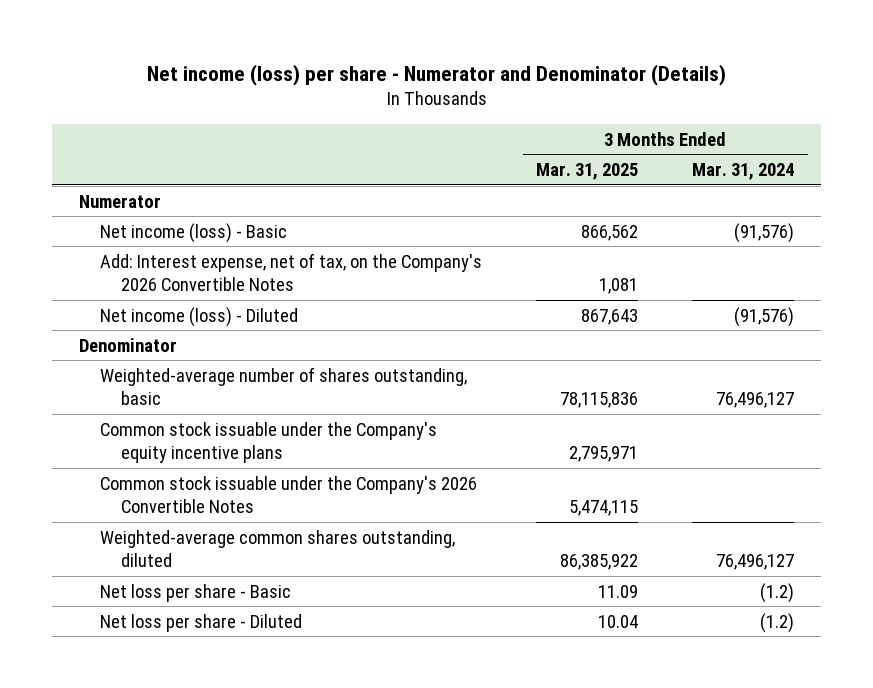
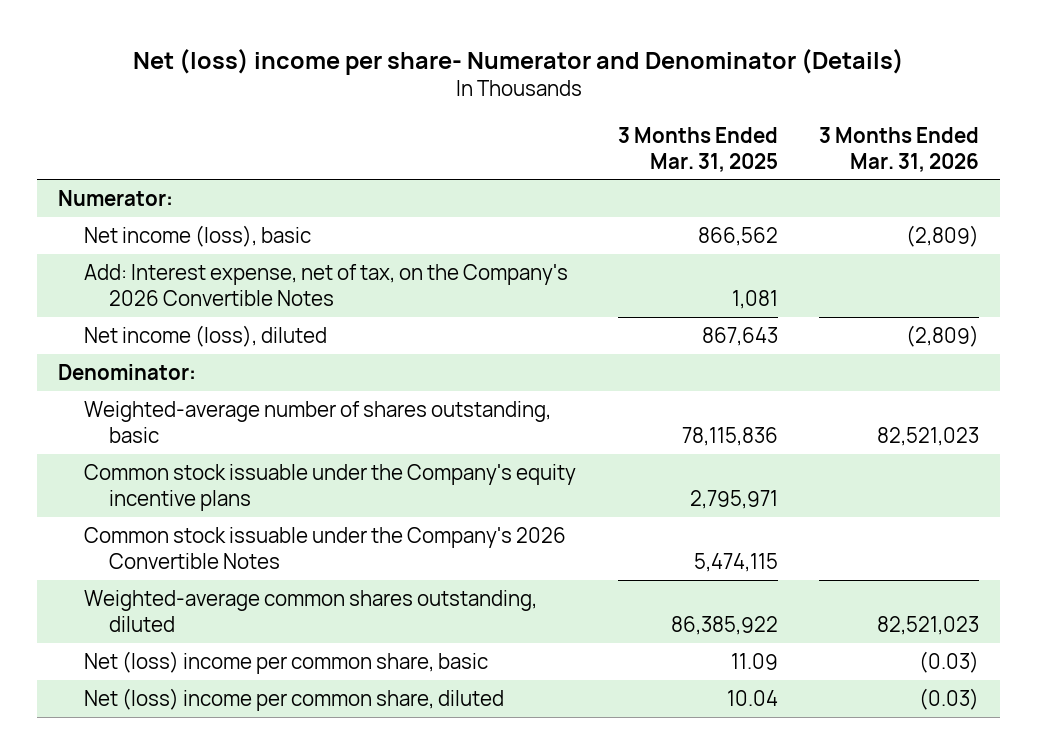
- Net income (loss) per share - Numerator and Denominator (Details)
+ Net (loss) income per share- Numerator and Denominator (Details)
- | 3 Months Ended Mar. 31, 2025 | 3 Months Ended Mar. 31, 2024
+ | 3 Months Ended Mar. 31, 2025 | 3 Months Ended Mar. 31, 2026
- Numerator
- Net income (loss) - Basic | 866,562 | (91,576)
+ Numerator:
+ Net income (loss), basic | 866,562 | (2,809)
- Net income (loss) - Diluted | 867,643 | (91,576)
- Denominator
+ Net income (loss), diluted | 867,643 | (2,809)
+ Denominator:
- Net loss per share - Basic | 11.09 | (1.2)
- Net loss per share - Diluted | 10.04 | (1.2)
+ Net (loss) income per common share, basic | 11.09 | (0.03)
+ Net (loss) income per common share, diluted | 10.04 | (0.03)

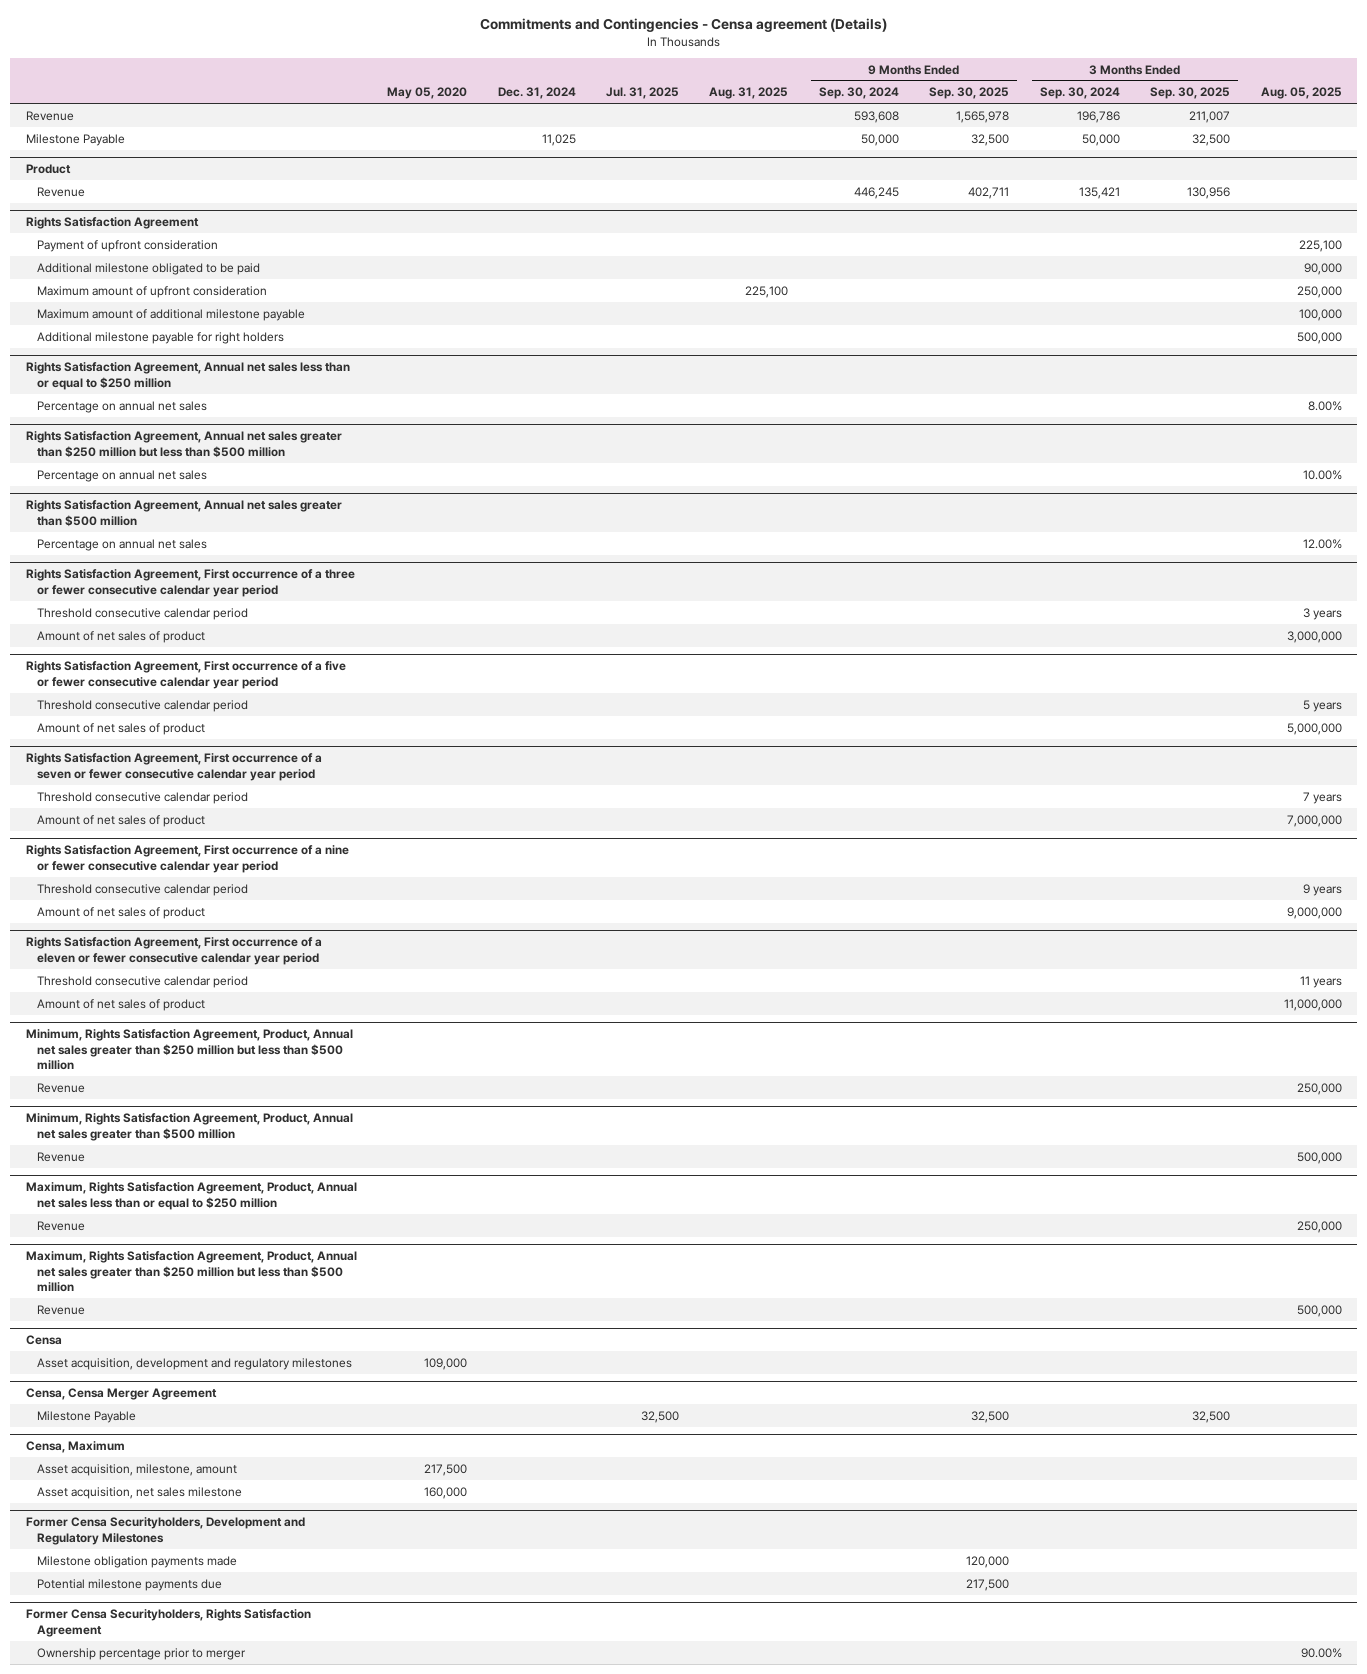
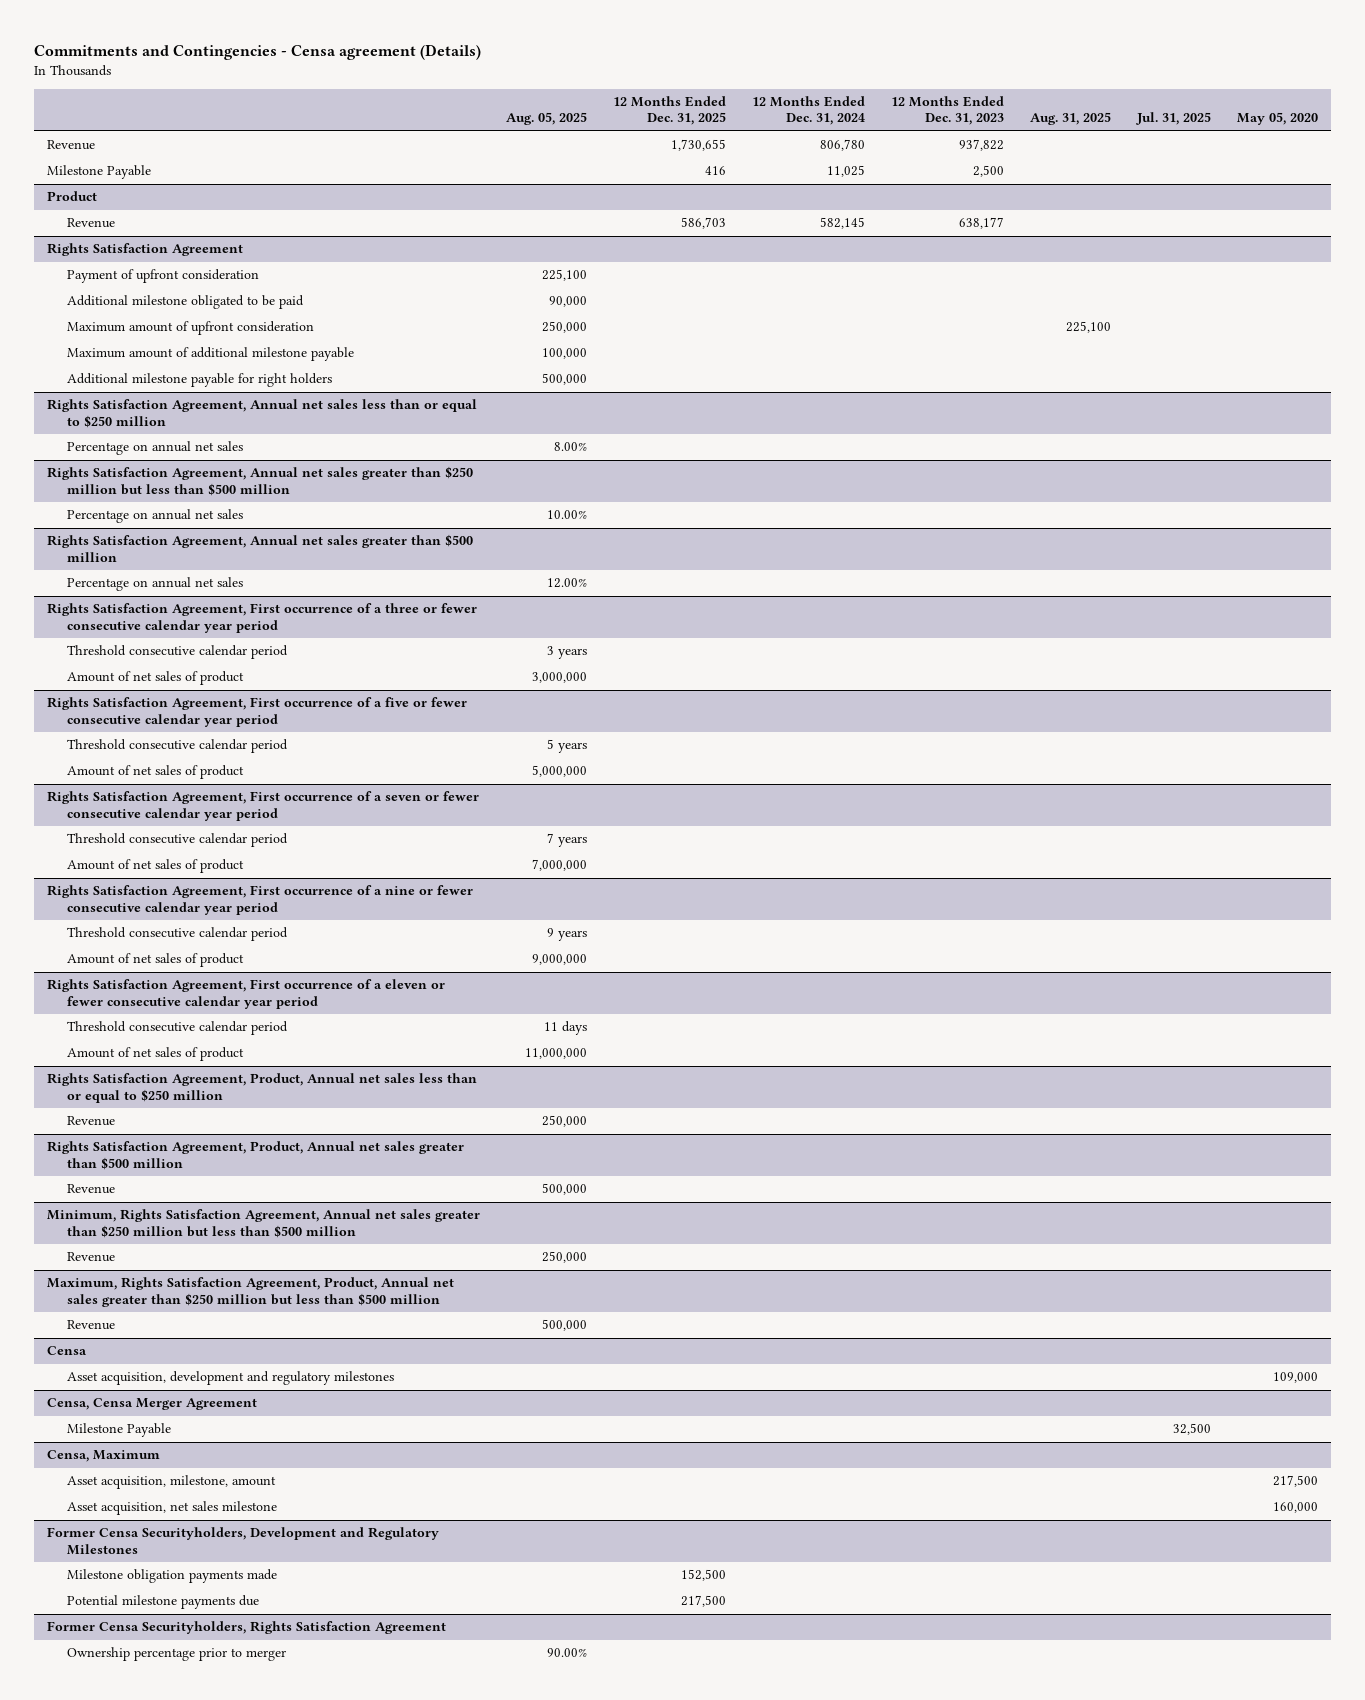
- | May 05, 2020 | Dec. 31, 2024 | Jul. 31, 2025 | Aug. 31, 2025 | 9 Months Ended Sep. 30, 2024 | 9 Months Ended Sep. 30, 2025 | 3 Months Ended Sep. 30, 2024 | 3 Months Ended Sep. 30, 2025 | Aug. 05, 2025
+ | Aug. 05, 2025 | 12 Months Ended Dec. 31, 2025 | 12 Months Ended Dec. 31, 2024 | 12 Months Ended Dec. 31, 2023 | Aug. 31, 2025 | Jul. 31, 2025 | May 05, 2020
@ Rights Satisfaction Agreement, First occurrence of a eleven or fewer consecutive calendar year period
- Threshold consecutive calendar period | | | | | | | | | 11 years
+ Threshold consecutive calendar period | 11 days | | | | | |
- Minimum, Rights Satisfaction Agreement, Product, Annual net sales greater than $250 million but less than $500 million
+ Rights Satisfaction Agreement, Product, Annual net sales less than or equal to $250 million
- Minimum, Rights Satisfaction Agreement, Product, Annual net sales greater than $500 million
+ Rights Satisfaction Agreement, Product, Annual net sales greater than $500 million
- Maximum, Rights Satisfaction Agreement, Product, Annual net sales less than or equal to $250 million
+ Minimum, Rights Satisfaction Agreement, Annual net sales greater than $250 million but less than $500 million

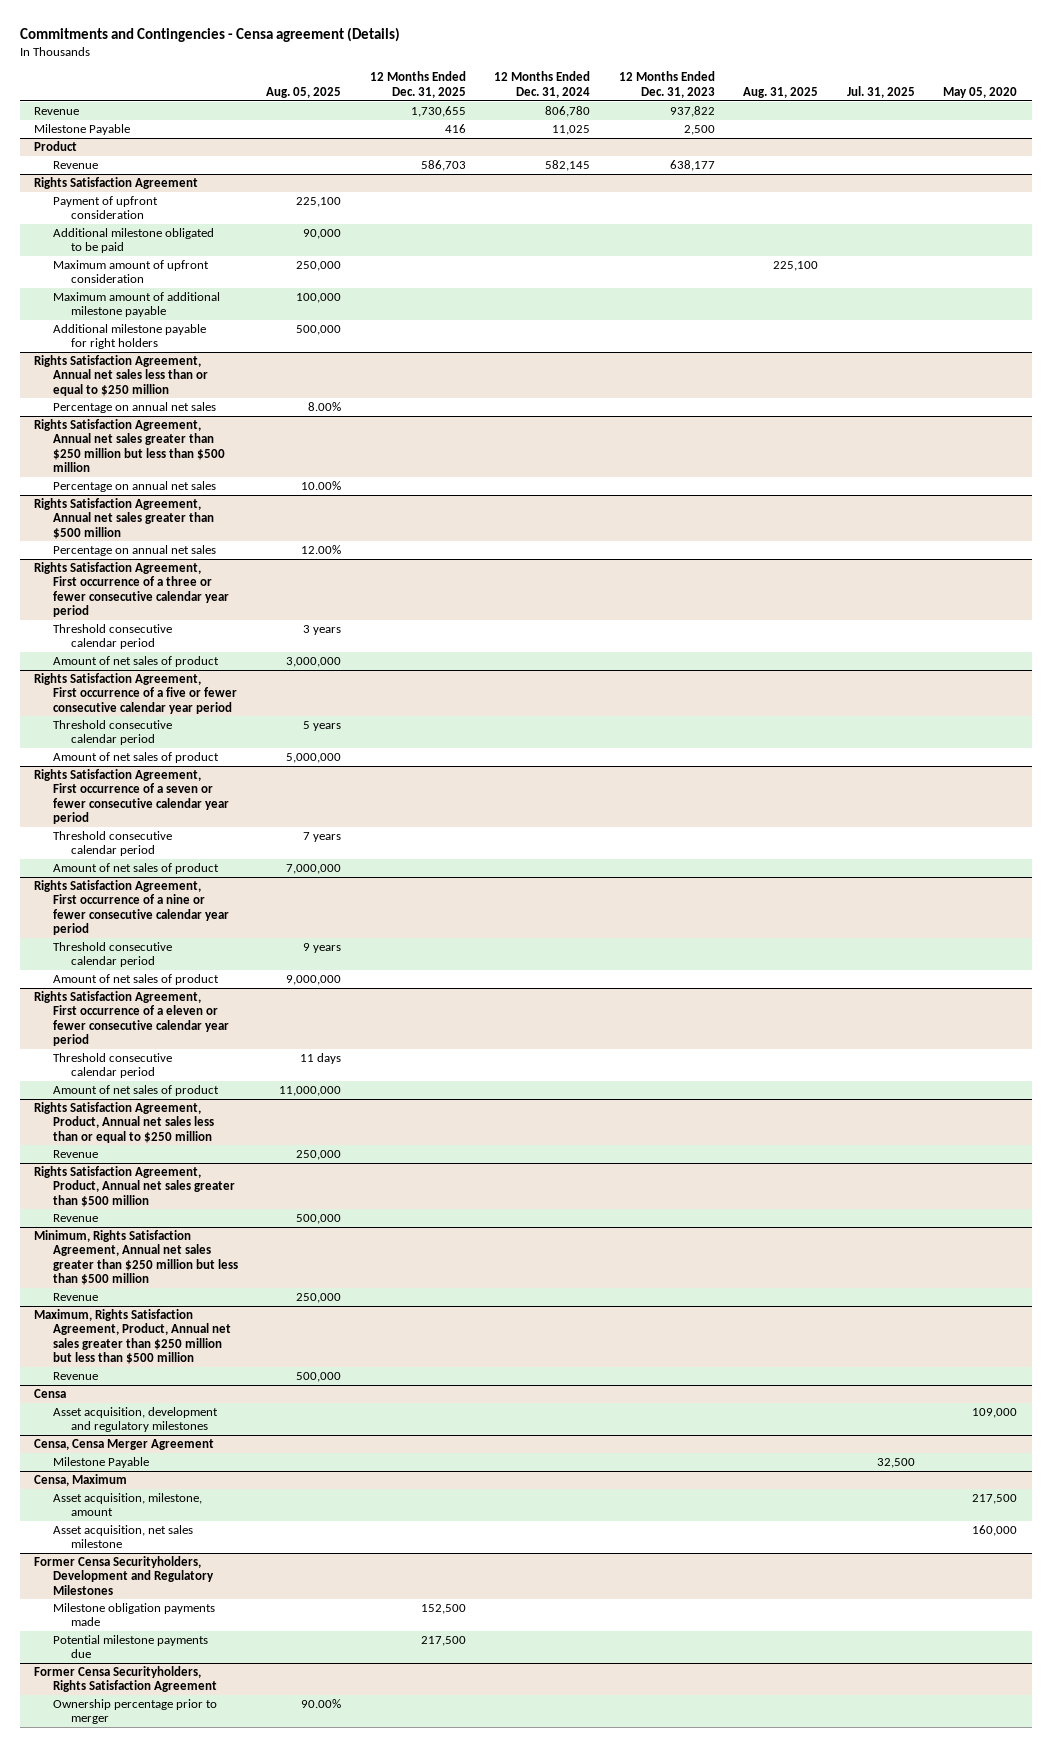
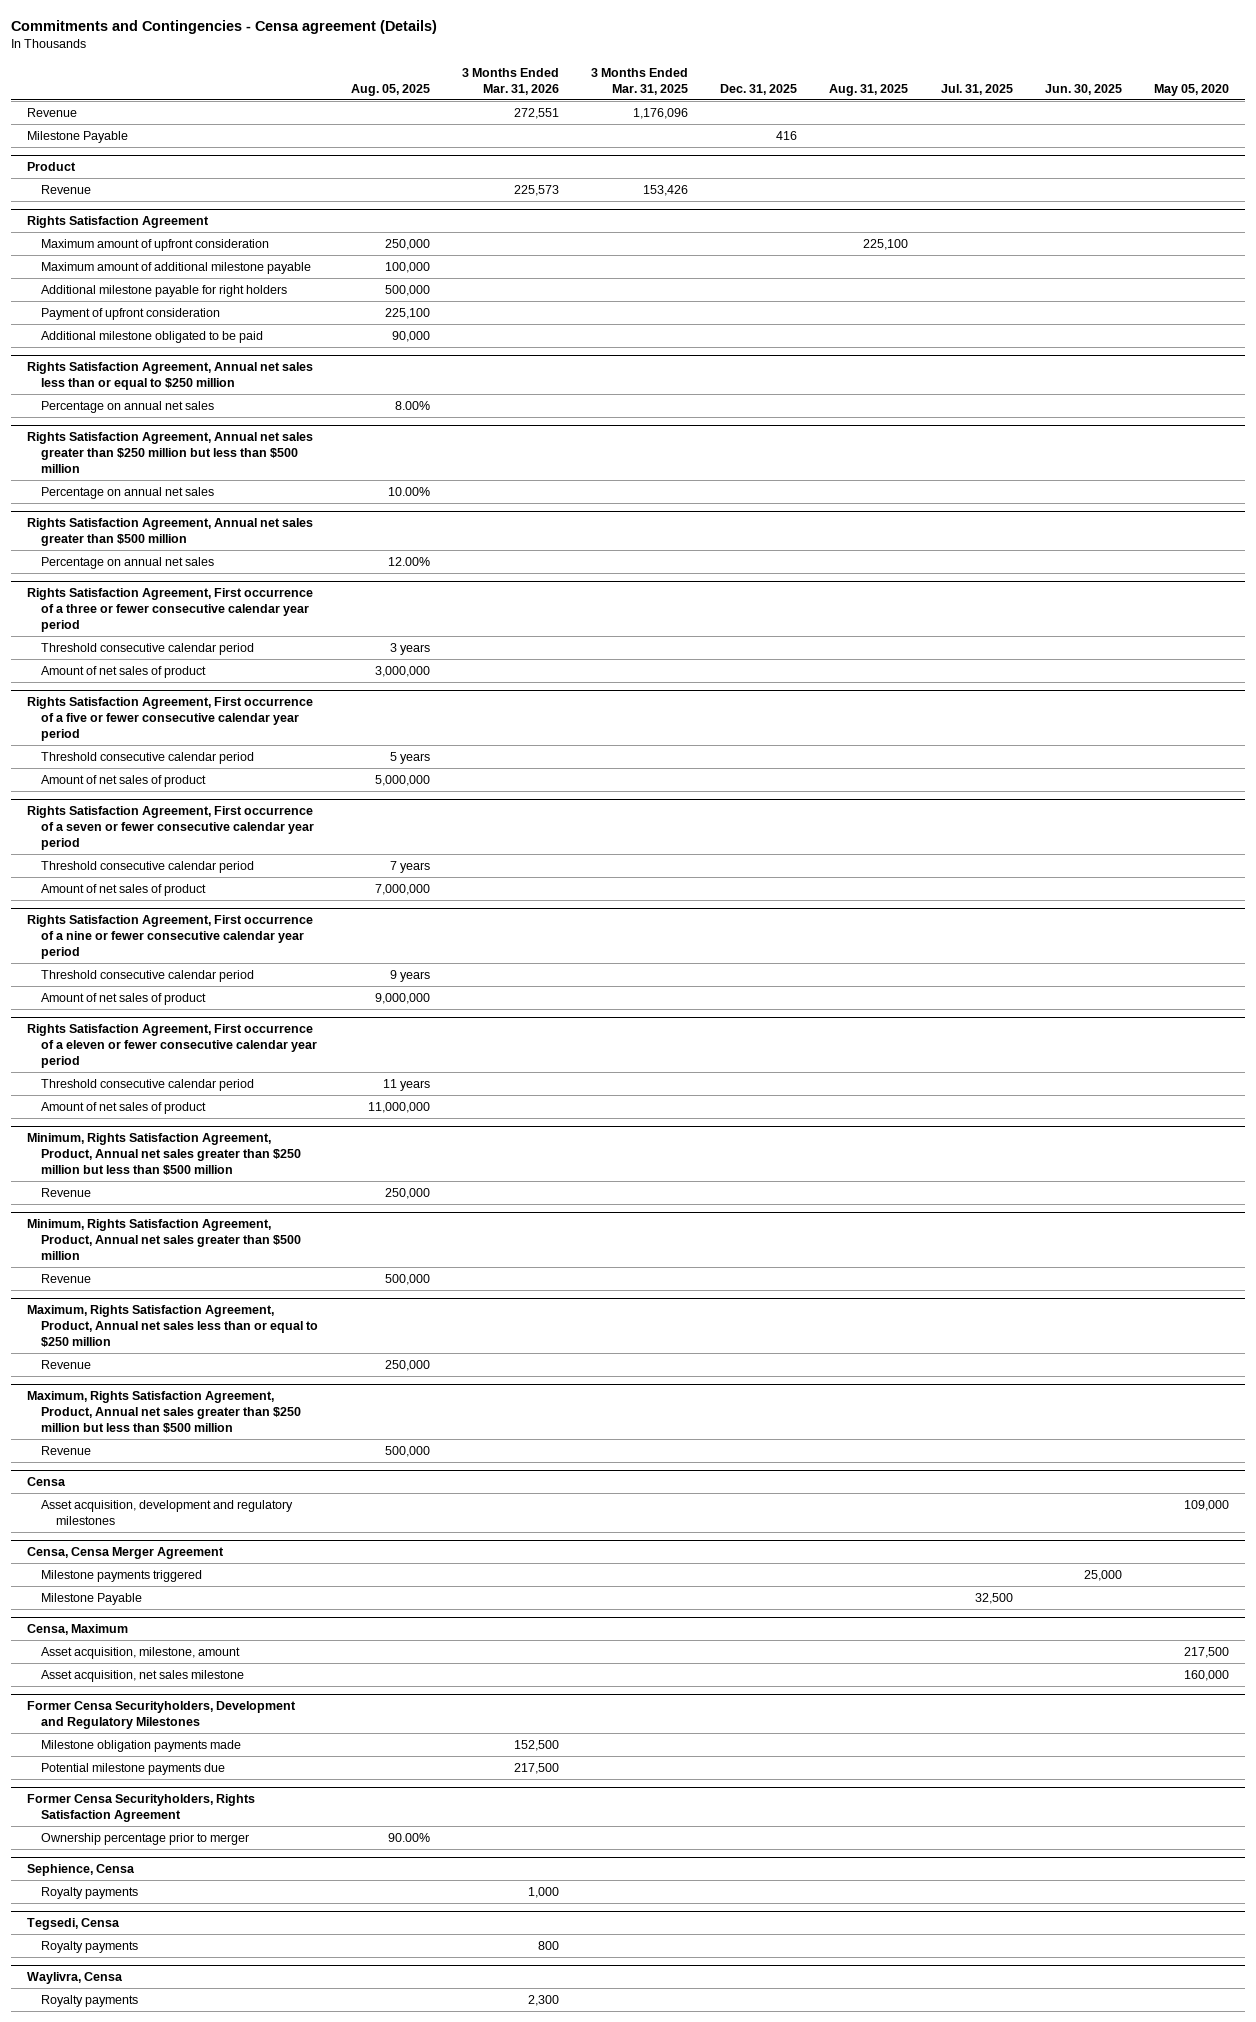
- | Aug. 05, 2025 | 12 Months Ended Dec. 31, 2025 | 12 Months Ended Dec. 31, 2024 | 12 Months Ended Dec. 31, 2023 | Aug. 31, 2025 | Jul. 31, 2025 | May 05, 2020
+ | Aug. 05, 2025 | 3 Months Ended Mar. 31, 2026 | 3 Months Ended Mar. 31, 2025 | Dec. 31, 2025 | Aug. 31, 2025 | Jul. 31, 2025 | Jun. 30, 2025 | May 05, 2020
@ Rights Satisfaction Agreement
moved down: Payment of upfront consideration | 225,100 | | | | | | |
moved down: Additional milestone obligated to be paid | 90,000 | | | | | | |
@ Rights Satisfaction Agreement, First occurrence of a eleven or fewer consecutive calendar year period
- Threshold consecutive calendar period | 11 days | | | | | |
+ Threshold consecutive calendar period | 11 years | | | | | | |
- Rights Satisfaction Agreement, Product, Annual net sales less than or equal to $250 million
+ Minimum, Rights Satisfaction Agreement, Product, Annual net sales greater than $250 million but less than $500 million
- Rights Satisfaction Agreement, Product, Annual net sales greater than $500 million
+ Minimum, Rights Satisfaction Agreement, Product, Annual net sales greater than $500 million
- Minimum, Rights Satisfaction Agreement, Annual net sales greater than $250 million but less than $500 million
+ Maximum, Rights Satisfaction Agreement, Product, Annual net sales less than or equal to $250 million
@ Censa, Censa Merger Agreement
+ Milestone payments triggered | | | | | | | 25,000 |
+ Sephience, Censa
+ Royalty payments | | 1,000 | | | | | |
+ Tegsedi, Censa
+ Royalty payments | | 800 | | | | | |
+ Waylivra, Censa
+ Royalty payments | | 2,300 | | | | | |

